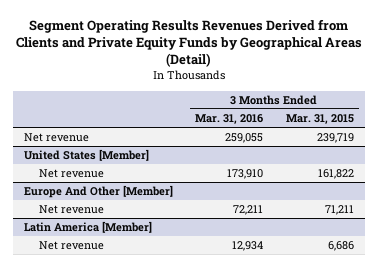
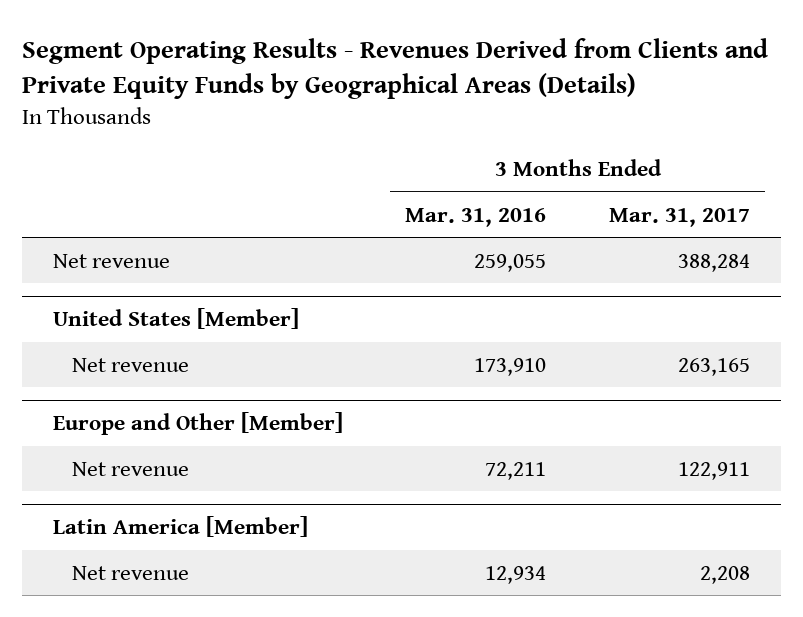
- Segment Operating Results Revenues Derived from Clients and Private Equity Funds by Geographical Areas (Detail)
+ Segment Operating Results - Revenues Derived from Clients and Private Equity Funds by Geographical Areas (Details)
- | 3 Months Ended Mar. 31, 2016 | 3 Months Ended Mar. 31, 2015
+ | 3 Months Ended Mar. 31, 2016 | 3 Months Ended Mar. 31, 2017
- Europe And Other [Member]
+ Europe and Other [Member]

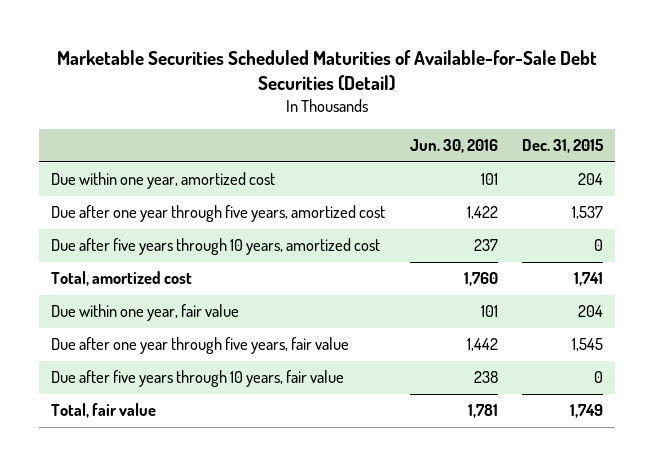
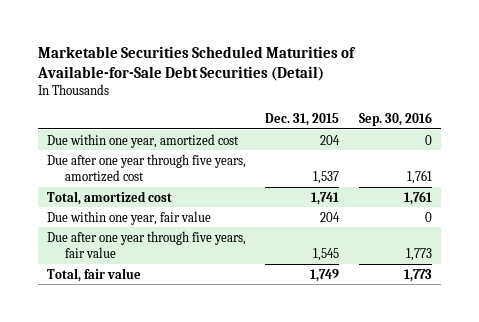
- | Jun. 30, 2016 | Dec. 31, 2015
+ | Dec. 31, 2015 | Sep. 30, 2016
- Due after five years through 10 years, amortized cost | 237 | 0
- Due after five years through 10 years, fair value | 238 | 0

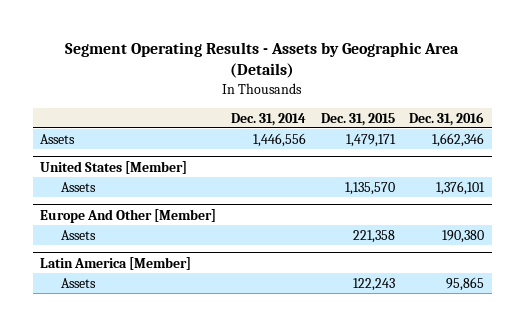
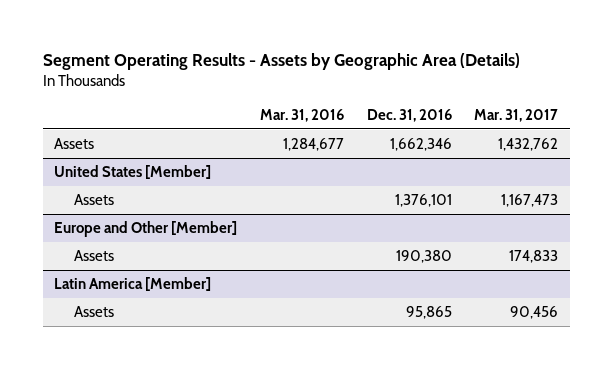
- | Dec. 31, 2014 | Dec. 31, 2015 | Dec. 31, 2016
+ | Mar. 31, 2016 | Dec. 31, 2016 | Mar. 31, 2017
- Europe And Other [Member]
+ Europe and Other [Member]

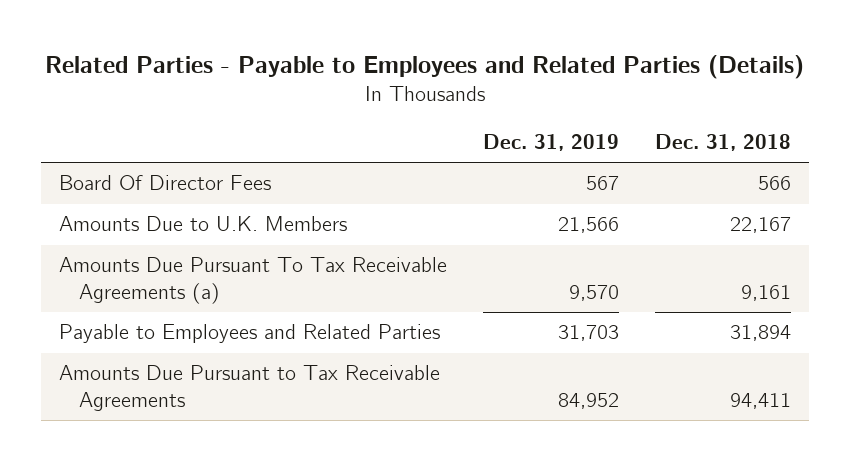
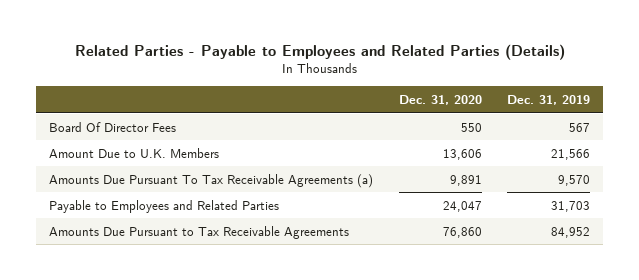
- | Dec. 31, 2019 | Dec. 31, 2018
+ | Dec. 31, 2020 | Dec. 31, 2019
- Amounts Due to U.K. Members | 21,566 | 22,167
+ Amount Due to U.K. Members | 13,606 | 21,566

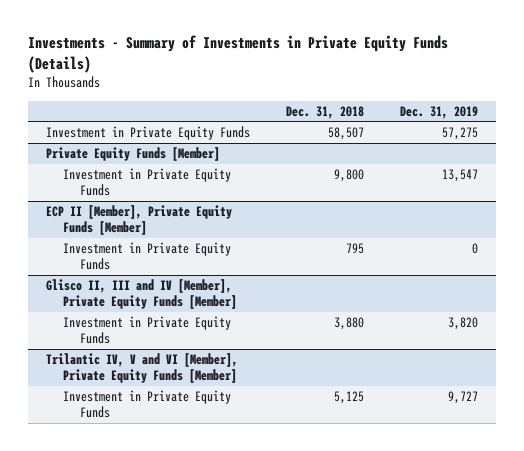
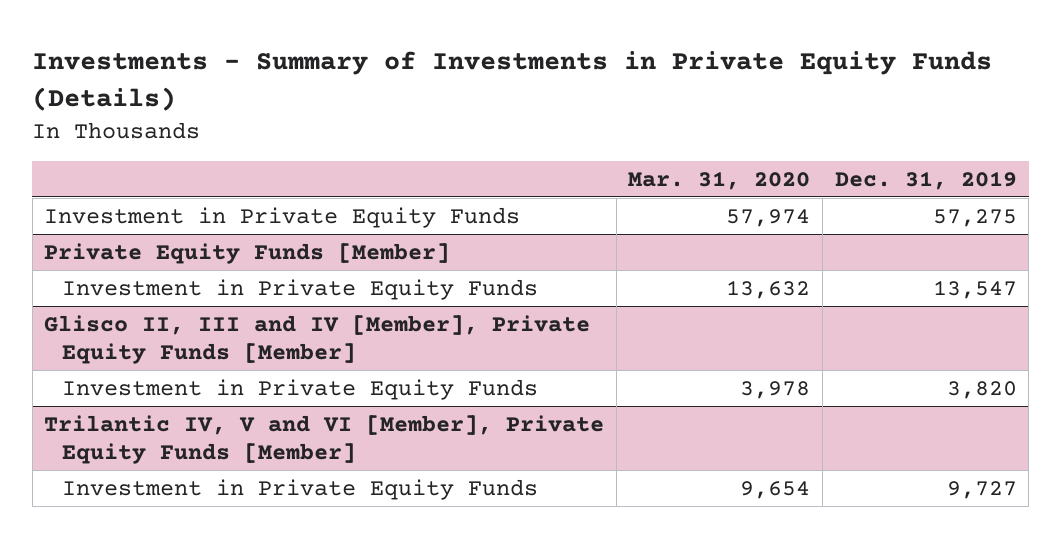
- | Dec. 31, 2018 | Dec. 31, 2019
+ | Mar. 31, 2020 | Dec. 31, 2019
- ECP II [Member], Private Equity Funds [Member]
- Investment in Private Equity Funds | 795 | 0

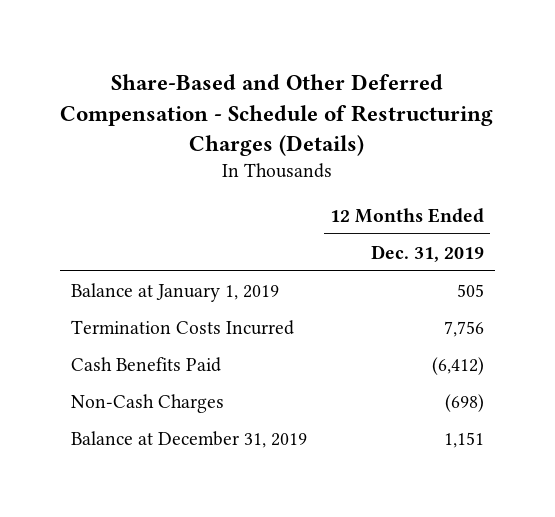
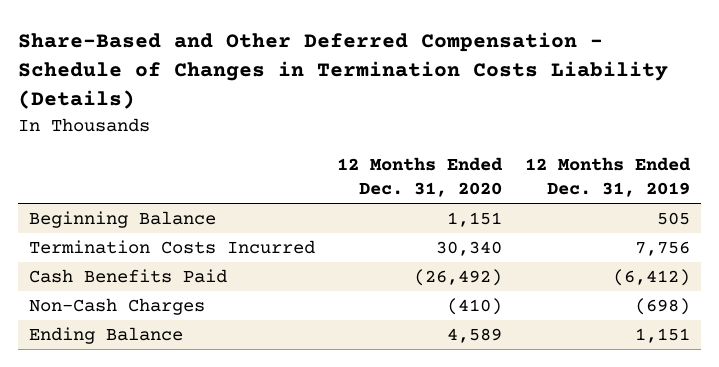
- Share-Based and Other Deferred Compensation - Schedule of Restructuring Charges (Details)
+ Share-Based and Other Deferred Compensation - Schedule of Changes in Termination Costs Liability (Details)
- | 12 Months Ended Dec. 31, 2019
+ | 12 Months Ended Dec. 31, 2020 | 12 Months Ended Dec. 31, 2019
- Balance at January 1, 2019 | 505
+ Beginning Balance | 1,151 | 505
- Balance at December 31, 2019 | 1,151
+ Ending Balance | 4,589 | 1,151

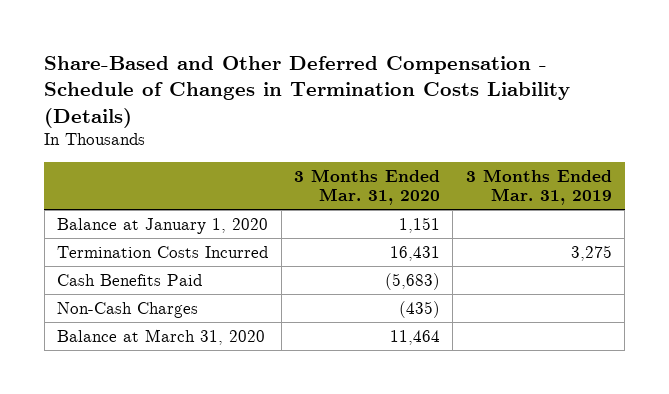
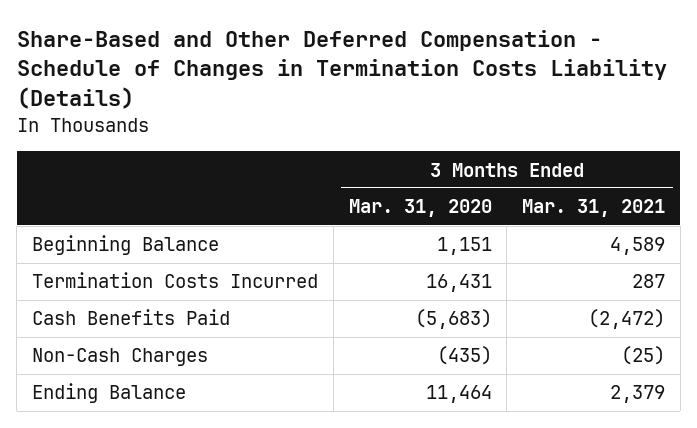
- | 3 Months Ended Mar. 31, 2020 | 3 Months Ended Mar. 31, 2019
+ | 3 Months Ended Mar. 31, 2020 | 3 Months Ended Mar. 31, 2021
- Balance at January 1, 2020 | 1,151 |
+ Beginning Balance | 1,151 | 4,589
- Balance at March 31, 2020 | 11,464 |
+ Ending Balance | 11,464 | 2,379

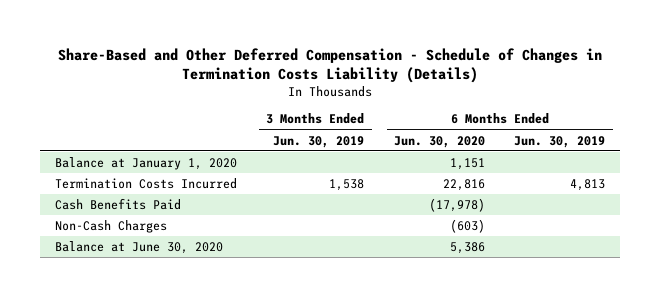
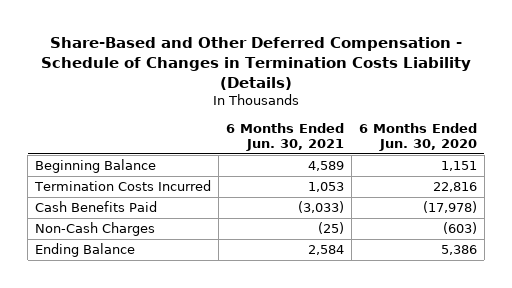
- | 3 Months Ended Jun. 30, 2019 | 6 Months Ended Jun. 30, 2020 | 6 Months Ended Jun. 30, 2019
+ | 6 Months Ended Jun. 30, 2021 | 6 Months Ended Jun. 30, 2020
- Balance at January 1, 2020 | | 1,151 |
+ Beginning Balance | 4,589 | 1,151
- Balance at June 30, 2020 | | 5,386 |
+ Ending Balance | 2,584 | 5,386

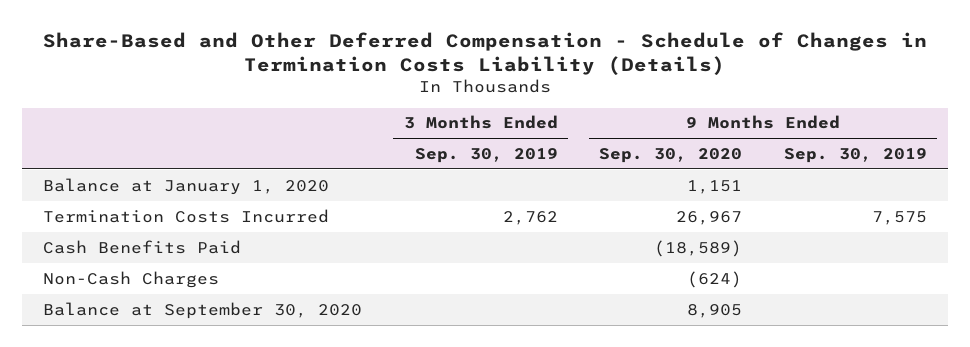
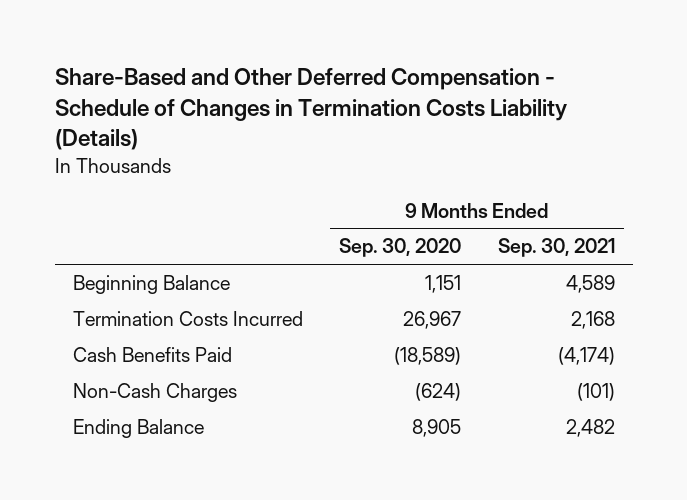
- | 3 Months Ended Sep. 30, 2019 | 9 Months Ended Sep. 30, 2020 | 9 Months Ended Sep. 30, 2019
+ | 9 Months Ended Sep. 30, 2020 | 9 Months Ended Sep. 30, 2021
- Balance at January 1, 2020 | | 1,151 |
+ Beginning Balance | 1,151 | 4,589
- Balance at September 30, 2020 | | 8,905 |
+ Ending Balance | 8,905 | 2,482

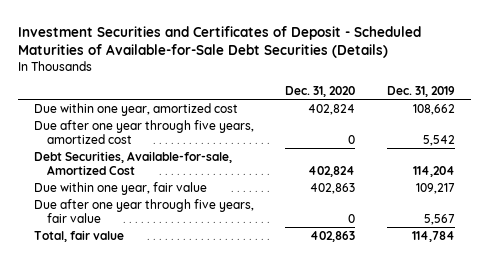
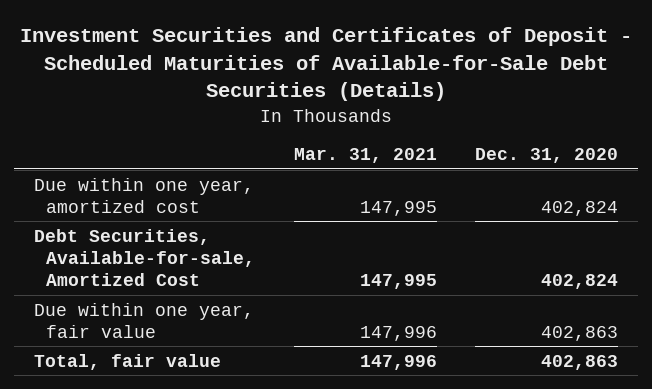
- | Dec. 31, 2020 | Dec. 31, 2019
+ | Mar. 31, 2021 | Dec. 31, 2020
- Due after one year through five years, amortized cost | 0 | 5,542
- Due after one year through five years, fair value | 0 | 5,567

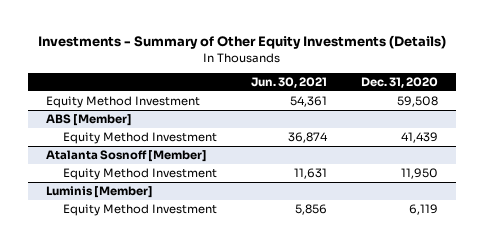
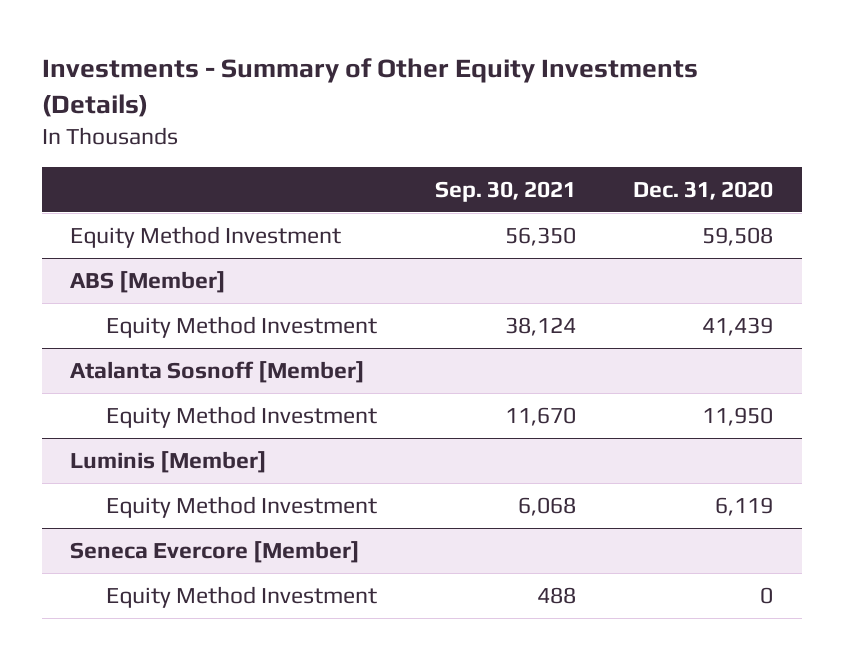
- | Jun. 30, 2021 | Dec. 31, 2020
+ | Sep. 30, 2021 | Dec. 31, 2020
+ Seneca Evercore [Member]
+ Equity Method Investment | 488 | 0

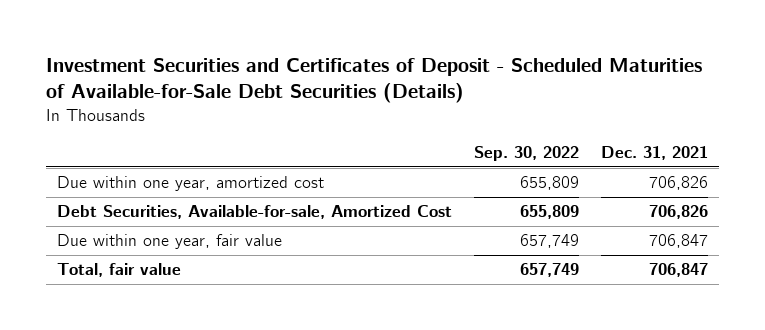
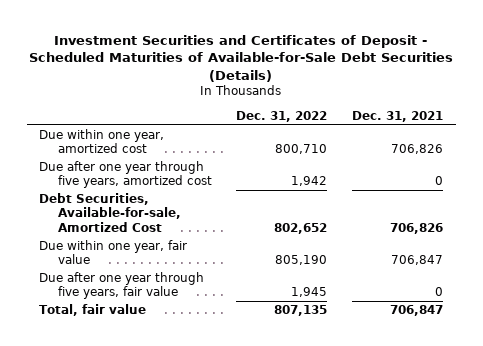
- | Sep. 30, 2022 | Dec. 31, 2021
+ | Dec. 31, 2022 | Dec. 31, 2021
+ Due after one year through five years, amortized cost | 1,942 | 0
+ Due after one year through five years, fair value | 1,945 | 0

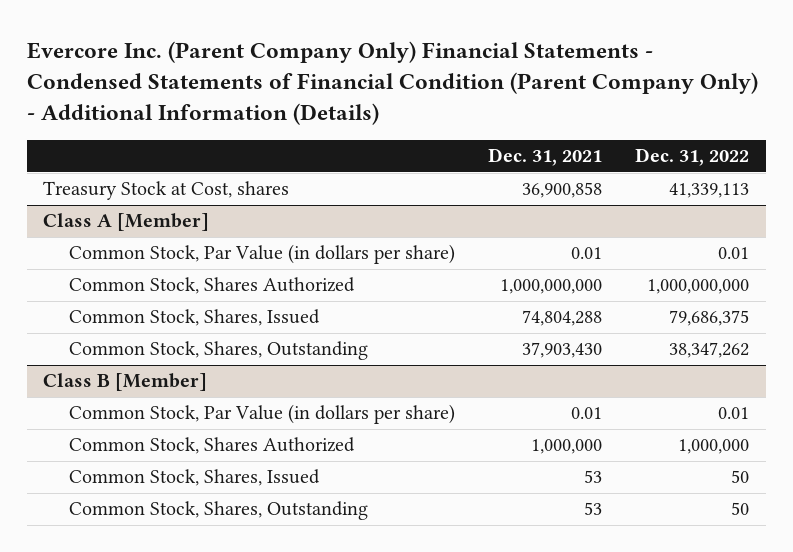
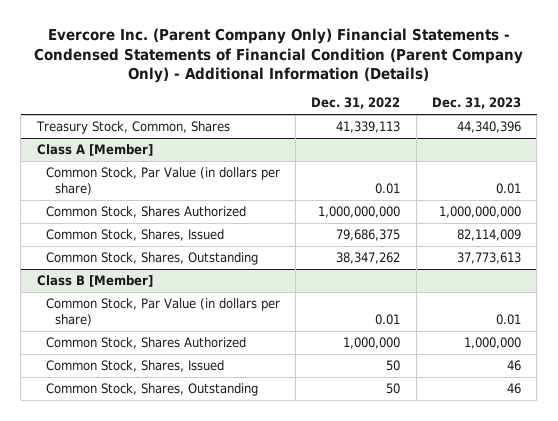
- | Dec. 31, 2021 | Dec. 31, 2022
+ | Dec. 31, 2022 | Dec. 31, 2023
- Treasury Stock at Cost, shares | 36,900,858 | 41,339,113
+ Treasury Stock, Common, Shares | 41,339,113 | 44,340,396

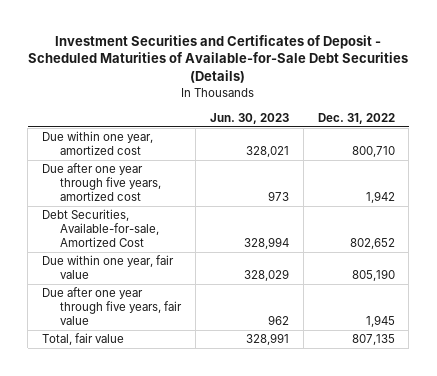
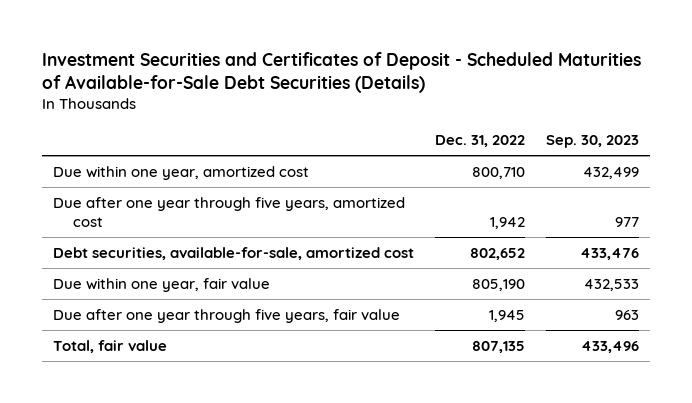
- | Jun. 30, 2023 | Dec. 31, 2022
+ | Dec. 31, 2022 | Sep. 30, 2023
- Debt Securities, Available-for-sale, Amortized Cost | 328,994 | 802,652
+ Debt securities, available-for-sale, amortized cost | 802,652 | 433,476

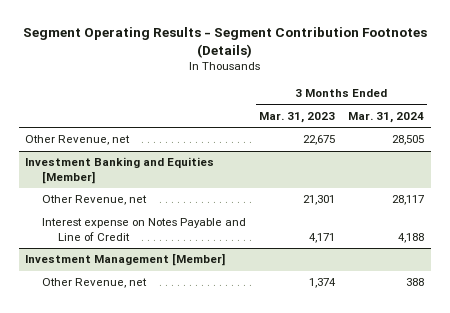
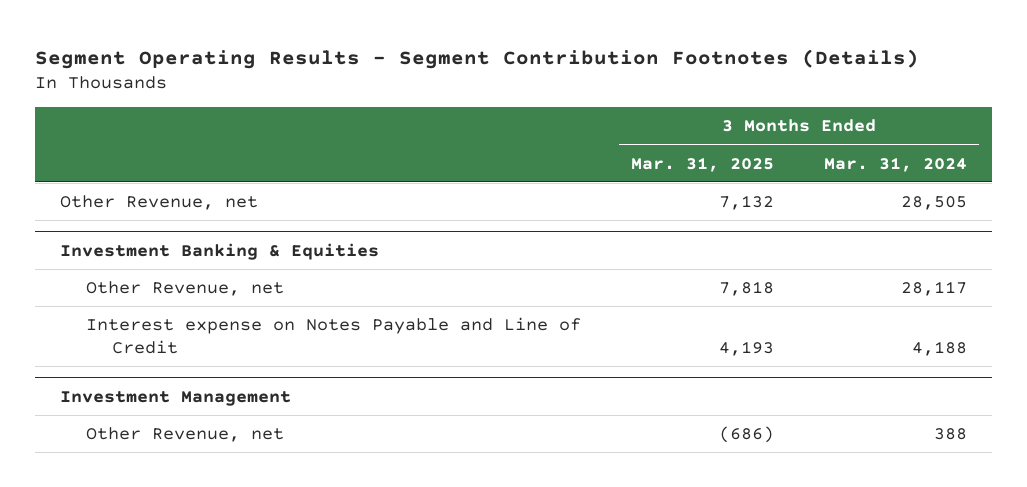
- | 3 Months Ended Mar. 31, 2023 | 3 Months Ended Mar. 31, 2024
+ | 3 Months Ended Mar. 31, 2025 | 3 Months Ended Mar. 31, 2024
- Investment Banking and Equities [Member]
+ Investment Banking & Equities
- Investment Management [Member]
+ Investment Management

